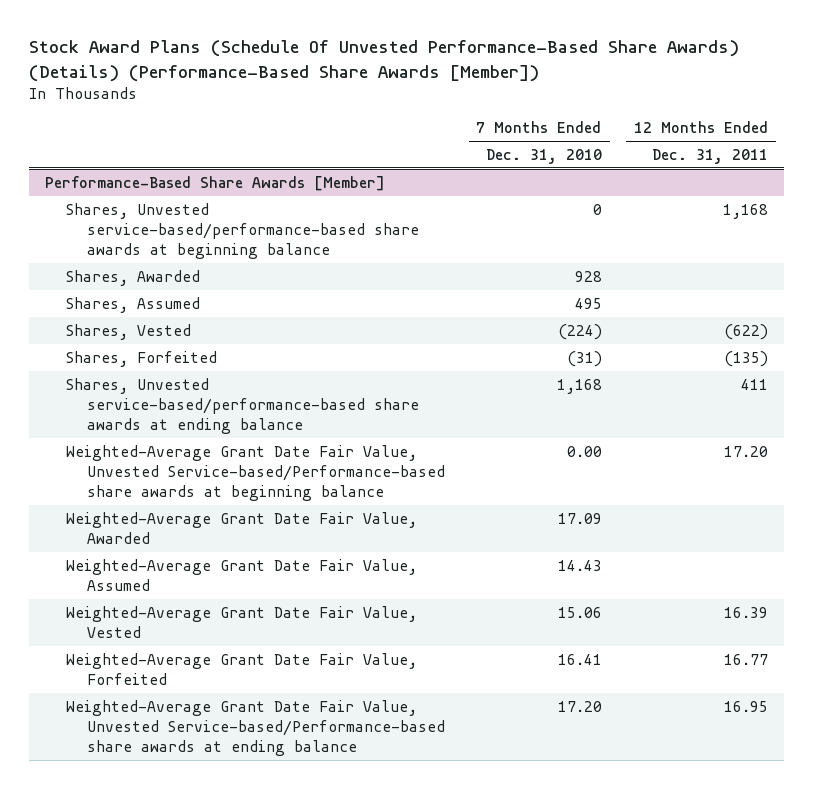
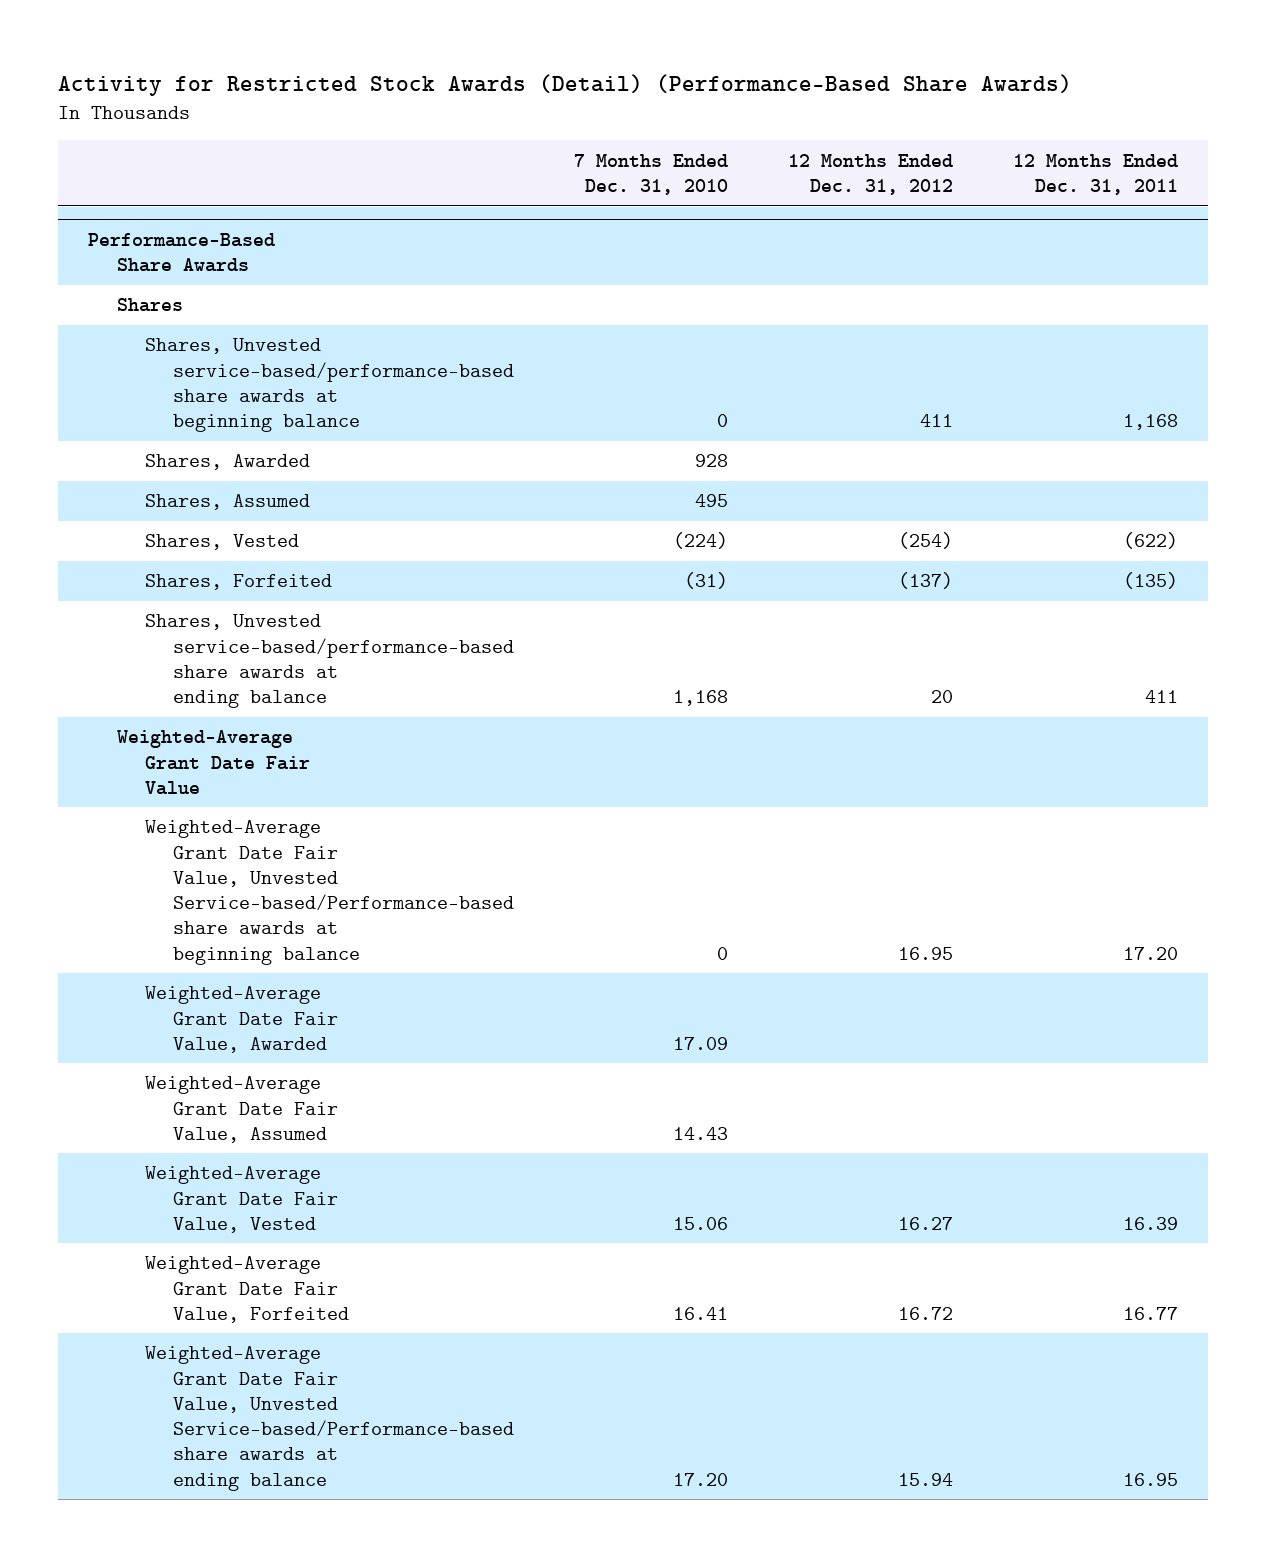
- Stock Award Plans (Schedule Of Unvested Performance-Based Share Awards) (Details) (Performance-Based Share Awards [Member])
+ Activity for Restricted Stock Awards (Detail) (Performance-Based Share Awards)
- | 7 Months Ended Dec. 31, 2010 | 12 Months Ended Dec. 31, 2011
+ | 7 Months Ended Dec. 31, 2010 | 12 Months Ended Dec. 31, 2012 | 12 Months Ended Dec. 31, 2011
- Performance-Based Share Awards [Member]
+ Performance-Based Share Awards
+ Shares
- Weighted-Average Grant Date Fair Value, Unvested Service-based/Performance-based share awards at beginning balance | 0.00 | 17.20
+ Weighted-Average Grant Date Fair Value
+ Weighted-Average Grant Date Fair Value, Unvested Service-based/Performance-based share awards at beginning balance | 0 | 16.95 | 17.20

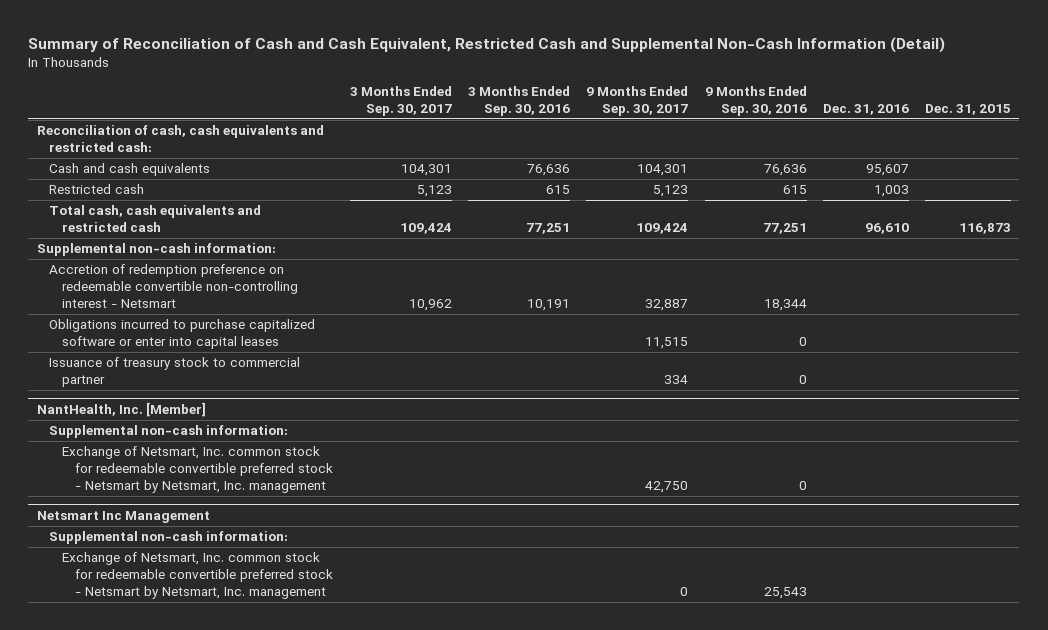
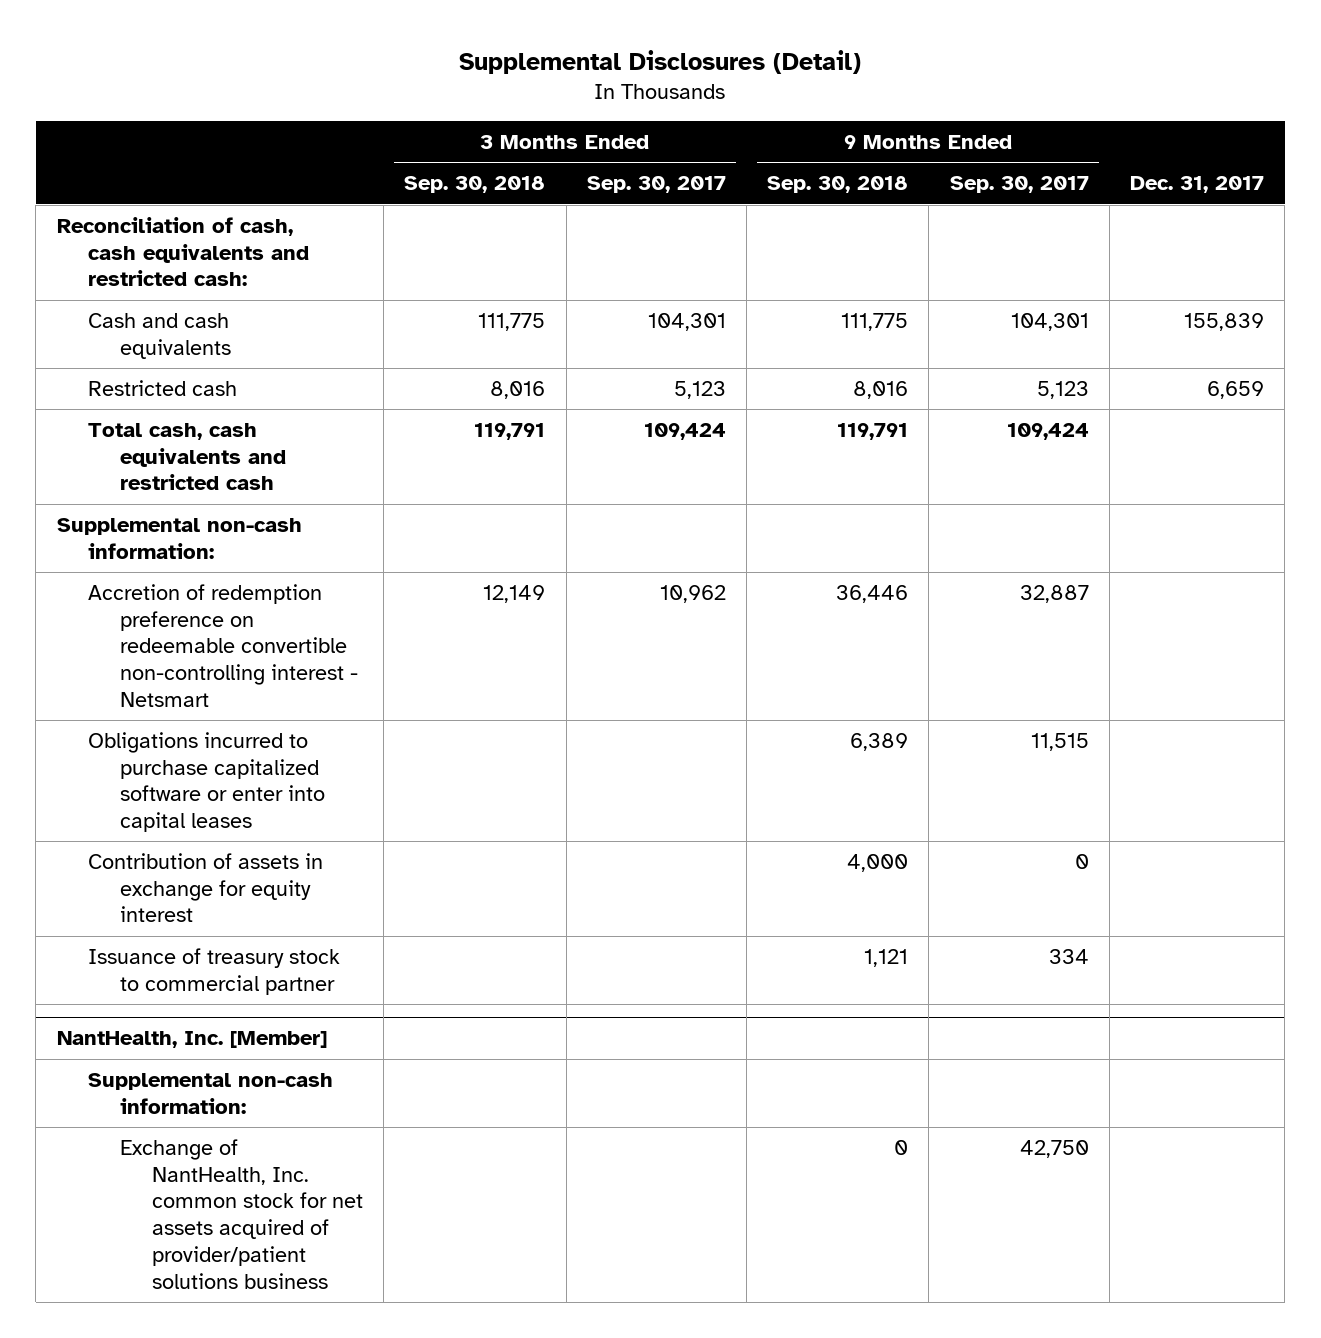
- Summary of Reconciliation of Cash and Cash Equivalent, Restricted Cash and Supplemental Non-Cash Information (Detail)
+ Supplemental Disclosures (Detail)
- | 3 Months Ended Sep. 30, 2017 | 3 Months Ended Sep. 30, 2016 | 9 Months Ended Sep. 30, 2017 | 9 Months Ended Sep. 30, 2016 | Dec. 31, 2016 | Dec. 31, 2015
+ | 3 Months Ended Sep. 30, 2018 | 3 Months Ended Sep. 30, 2017 | 9 Months Ended Sep. 30, 2018 | 9 Months Ended Sep. 30, 2017 | Dec. 31, 2017
+ Contribution of assets in exchange for equity interest | | | 4,000 | 0 |
@ NantHealth, Inc. [Member]
- Exchange of Netsmart, Inc. common stock for redeemable convertible preferred stock - Netsmart by Netsmart, Inc. management | | | 42,750 | 0 | |
- Netsmart Inc Management
- Supplemental non-cash information:
- Exchange of Netsmart, Inc. common stock for redeemable convertible preferred stock - Netsmart by Netsmart, Inc. management | | | 0 | 25,543 | |
@ NantHealth, Inc. [Member]
+ Exchange of NantHealth, Inc. common stock for net assets acquired of provider/patient solutions business | | | 0 | 42,750 |

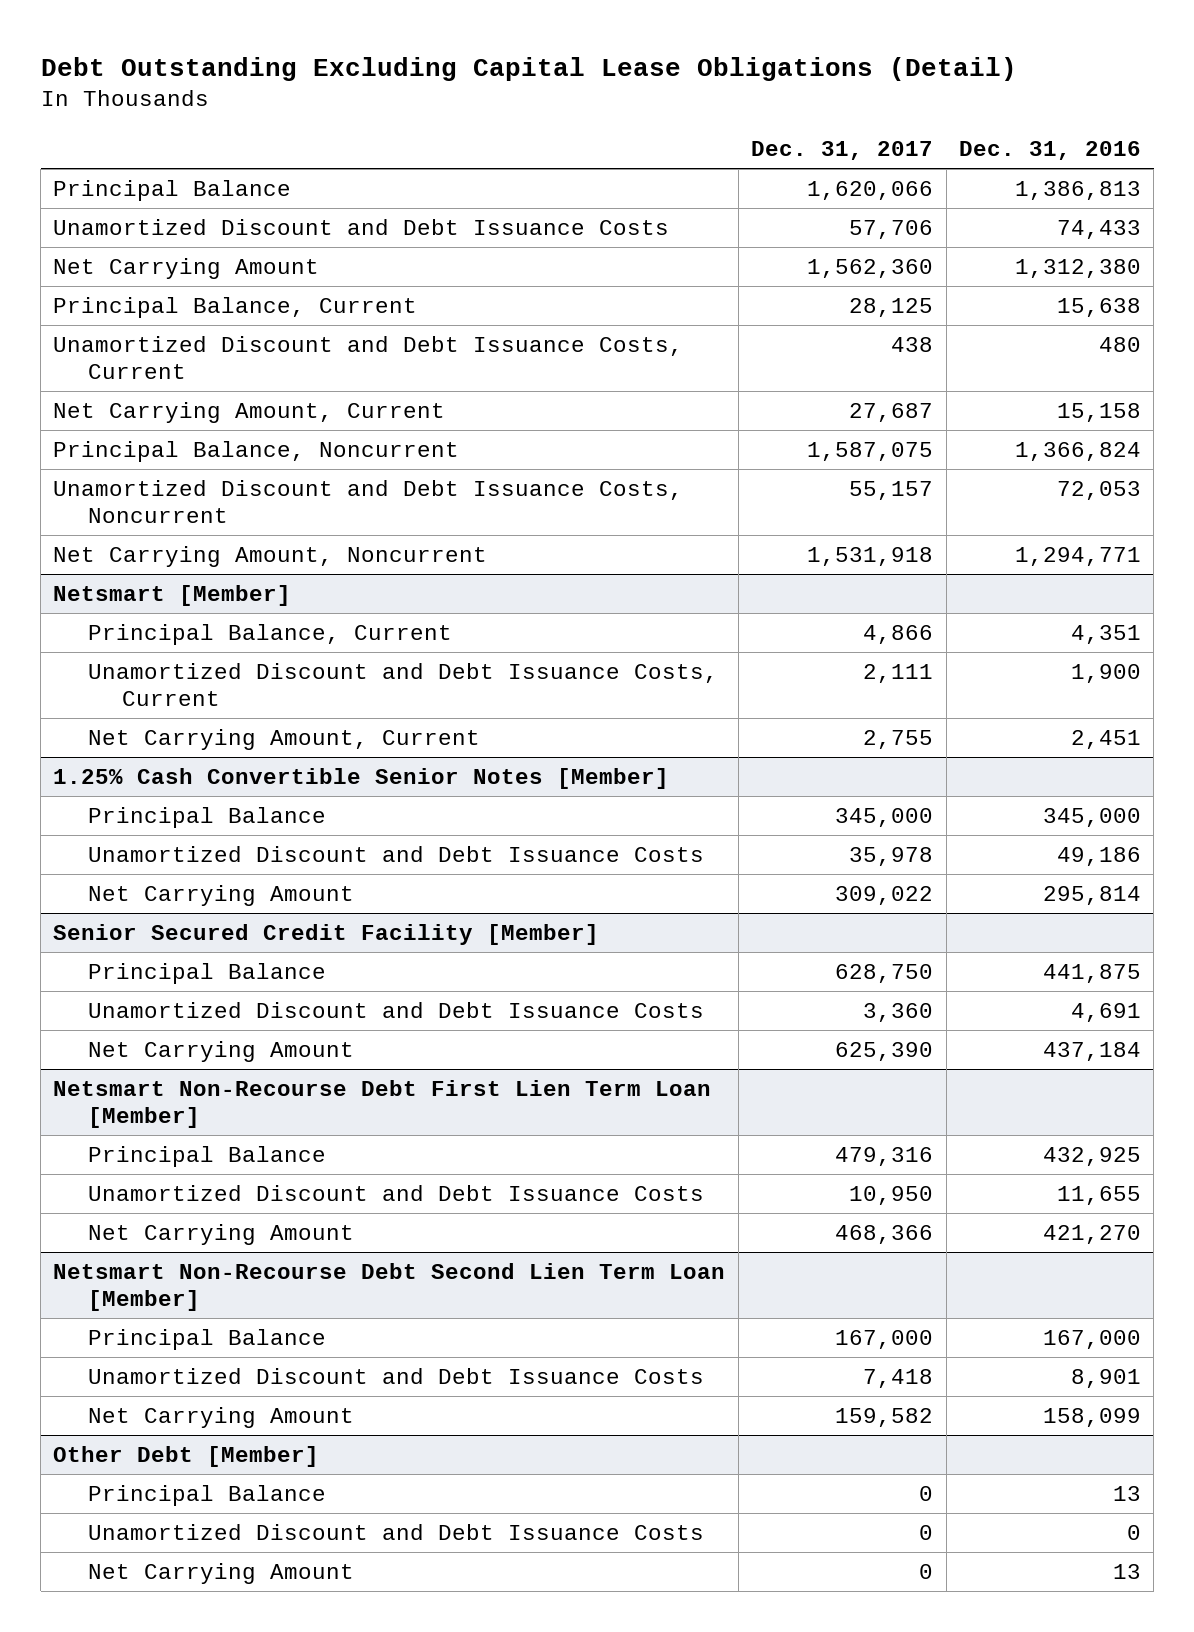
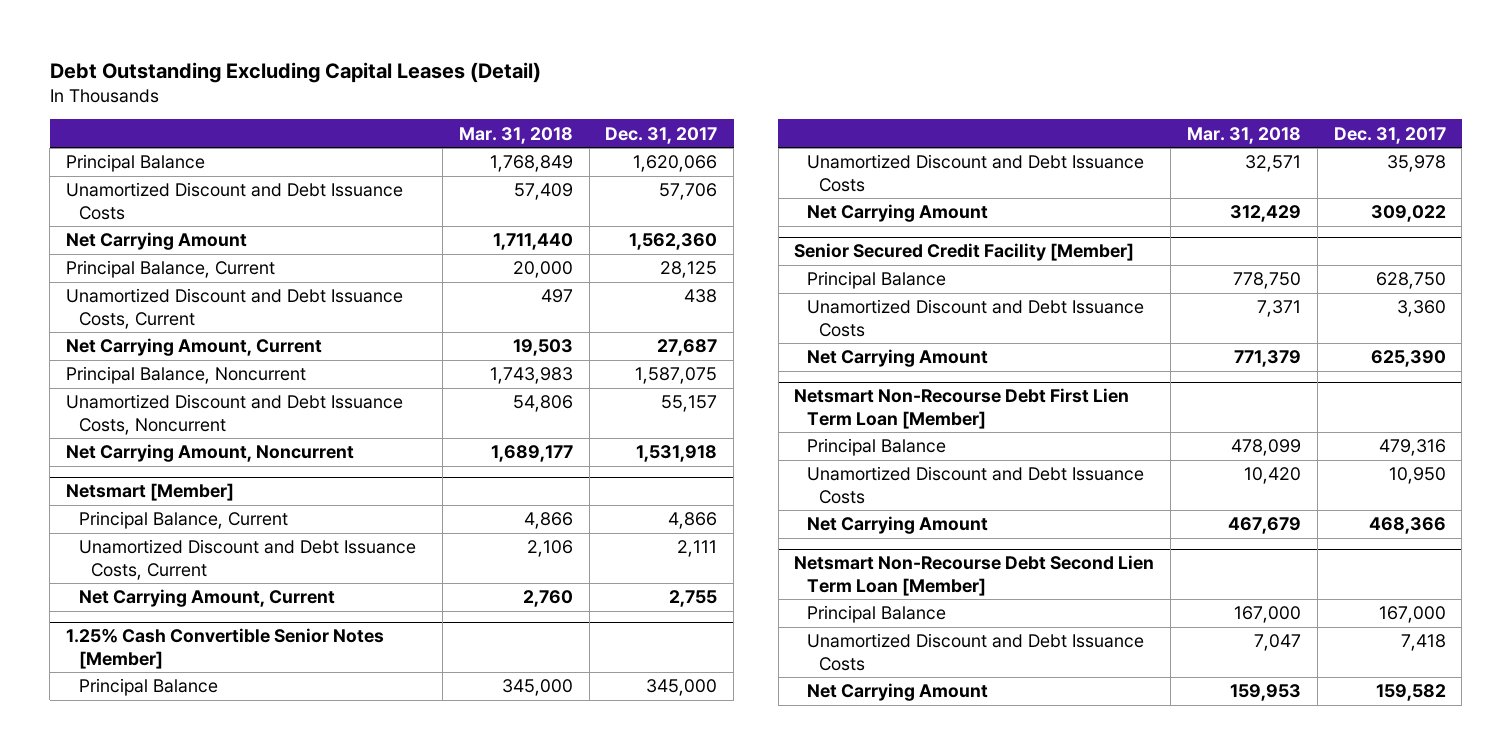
- Debt Outstanding Excluding Capital Lease Obligations (Detail)
+ Debt Outstanding Excluding Capital Leases (Detail)
- | Dec. 31, 2017 | Dec. 31, 2016
+ | Mar. 31, 2018 | Dec. 31, 2017
- Other Debt [Member]
- Principal Balance | 0 | 13
- Unamortized Discount and Debt Issuance Costs | 0 | 0
- Net Carrying Amount | 0 | 13

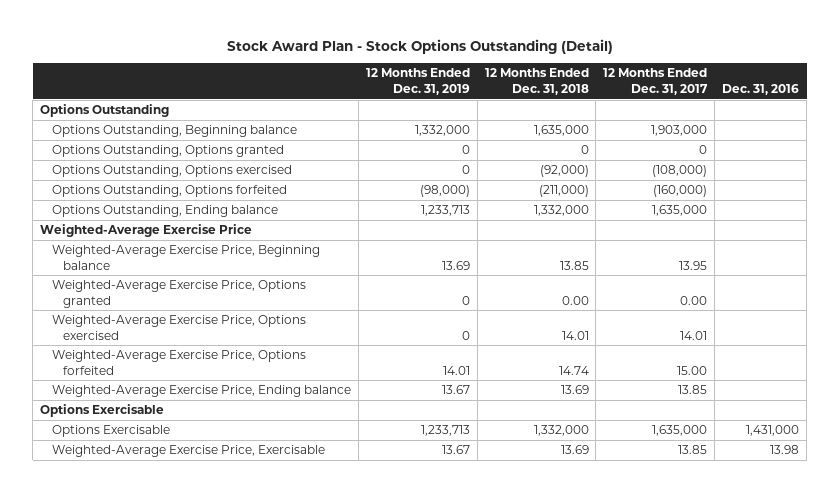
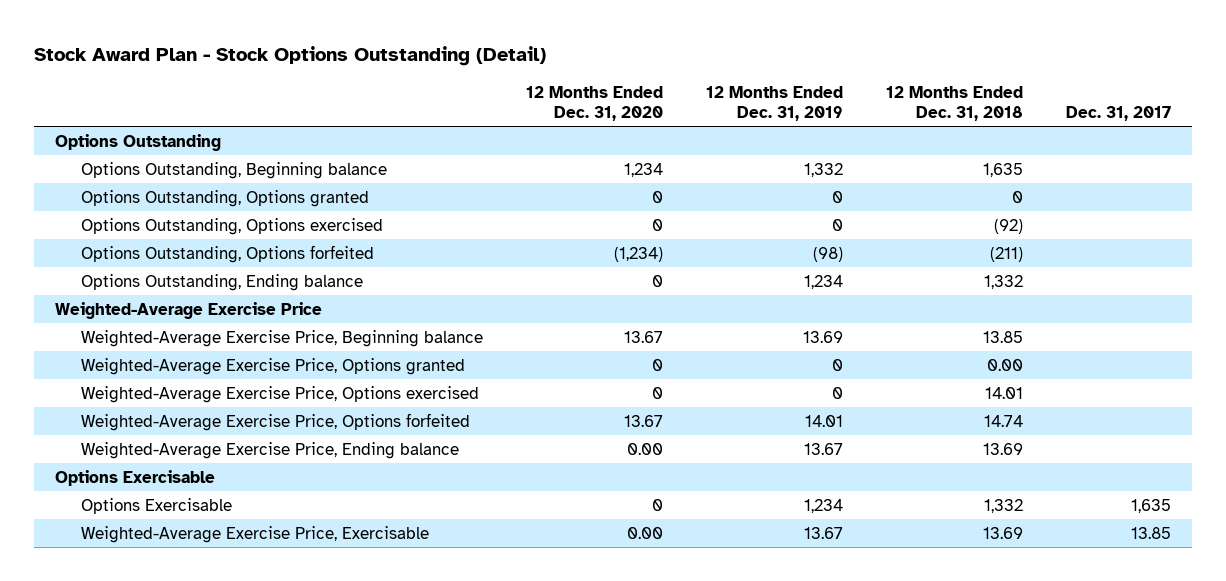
- | 12 Months Ended Dec. 31, 2019 | 12 Months Ended Dec. 31, 2018 | 12 Months Ended Dec. 31, 2017 | Dec. 31, 2016
+ | 12 Months Ended Dec. 31, 2020 | 12 Months Ended Dec. 31, 2019 | 12 Months Ended Dec. 31, 2018 | Dec. 31, 2017
- Options Outstanding, Beginning balance | 1,332,000 | 1,635,000 | 1,903,000 |
+ Options Outstanding, Beginning balance | 1,234 | 1,332 | 1,635 |
- Options Outstanding, Options exercised | 0 | (92,000) | (108,000) |
- Options Outstanding, Options forfeited | (98,000) | (211,000) | (160,000) |
- Options Outstanding, Ending balance | 1,233,713 | 1,332,000 | 1,635,000 |
+ Options Outstanding, Options exercised | 0 | 0 | (92) |
+ Options Outstanding, Options forfeited | (1,234) | (98) | (211) |
+ Options Outstanding, Ending balance | 0 | 1,234 | 1,332 |
- Options Exercisable | 1,233,713 | 1,332,000 | 1,635,000 | 1,431,000
+ Options Exercisable | 0 | 1,234 | 1,332 | 1,635

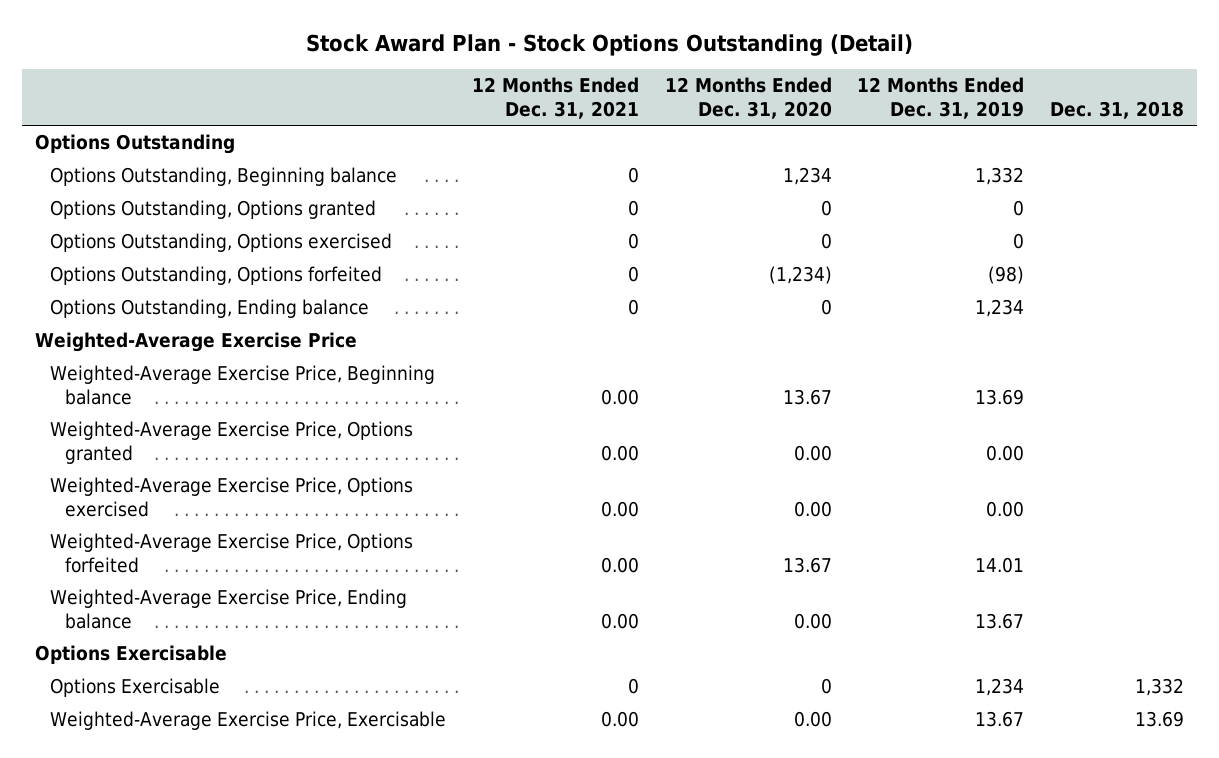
- | 12 Months Ended Dec. 31, 2020 | 12 Months Ended Dec. 31, 2019 | 12 Months Ended Dec. 31, 2018 | Dec. 31, 2017
+ | 12 Months Ended Dec. 31, 2021 | 12 Months Ended Dec. 31, 2020 | 12 Months Ended Dec. 31, 2019 | Dec. 31, 2018
- Weighted-Average Exercise Price, Options granted | 0 | 0 | 0.00 |
- Weighted-Average Exercise Price, Options exercised | 0 | 0 | 14.01 |
+ Weighted-Average Exercise Price, Options granted | 0.00 | 0.00 | 0.00 |
+ Weighted-Average Exercise Price, Options exercised | 0.00 | 0.00 | 0.00 |

